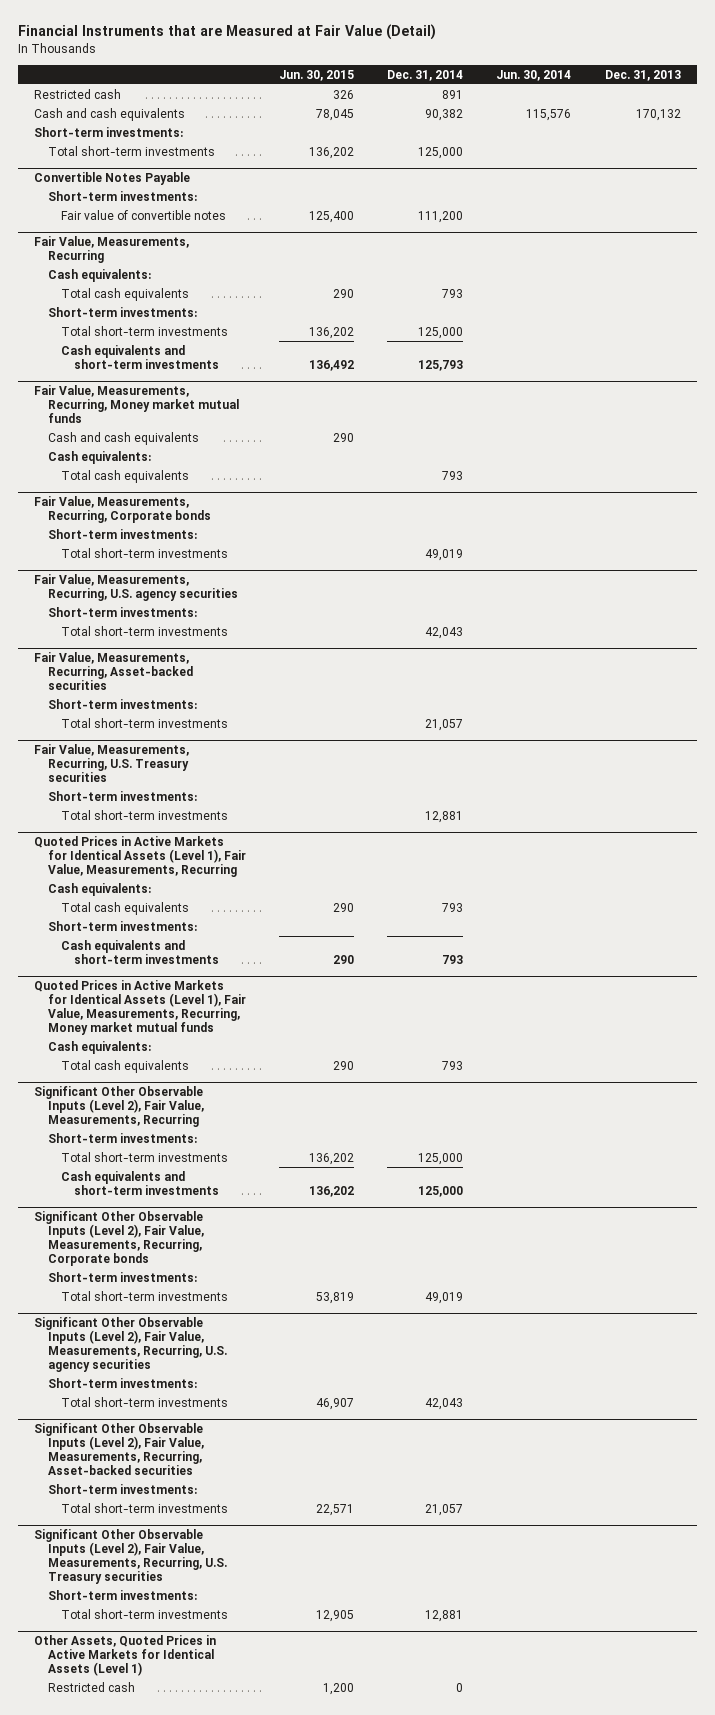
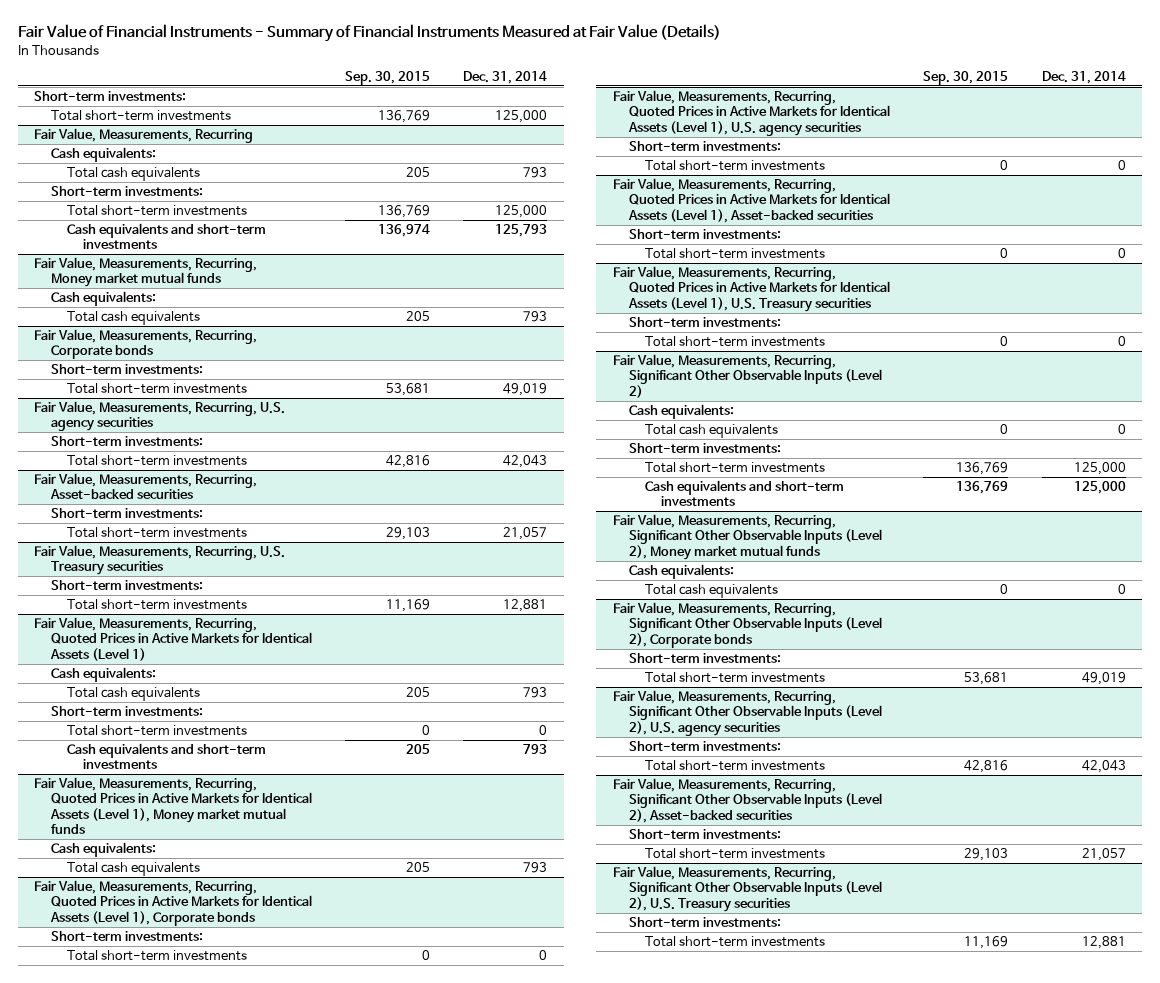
- Financial Instruments that are Measured at Fair Value (Detail)
+ Fair Value of Financial Instruments - Summary of Financial Instruments Measured at Fair Value (Details)
- | Jun. 30, 2015 | Dec. 31, 2014 | Jun. 30, 2014 | Dec. 31, 2013
+ | Sep. 30, 2015 | Dec. 31, 2014
- Restricted cash | 326 | 891 | |
- Cash and cash equivalents | 78,045 | 90,382 | 115,576 | 170,132
- Convertible Notes Payable
- Short-term investments:
- Fair value of convertible notes | 125,400 | 111,200 | |
@ Fair Value, Measurements, Recurring, Money market mutual funds
- Cash and cash equivalents | 290 | | |
- Quoted Prices in Active Markets for Identical Assets (Level 1), Fair Value, Measurements, Recurring
+ Fair Value, Measurements, Recurring, Quoted Prices in Active Markets for Identical Assets (Level 1)
+ Total short-term investments | 0 | 0
- Quoted Prices in Active Markets for Identical Assets (Level 1), Fair Value, Measurements, Recurring, Money market mutual funds
+ Fair Value, Measurements, Recurring, Quoted Prices in Active Markets for Identical Assets (Level 1), Money market mutual funds
- Significant Other Observable Inputs (Level 2), Fair Value, Measurements, Recurring
+ Fair Value, Measurements, Recurring, Quoted Prices in Active Markets for Identical Assets (Level 1), Corporate bonds
+ Total short-term investments | 0 | 0
+ Fair Value, Measurements, Recurring, Quoted Prices in Active Markets for Identical Assets (Level 1), U.S. agency securities
+ Short-term investments:
+ Total short-term investments | 0 | 0
+ Fair Value, Measurements, Recurring, Quoted Prices in Active Markets for Identical Assets (Level 1), Asset-backed securities
+ Short-term investments:
+ Total short-term investments | 0 | 0
+ Fair Value, Measurements, Recurring, Quoted Prices in Active Markets for Identical Assets (Level 1), U.S. Treasury securities
+ Short-term investments:
+ Total short-term investments | 0 | 0
+ Fair Value, Measurements, Recurring, Significant Other Observable Inputs (Level 2)
+ Cash equivalents:
+ Total cash equivalents | 0 | 0
+ Short-term investments:
- Significant Other Observable Inputs (Level 2), Fair Value, Measurements, Recurring, Corporate bonds
+ Fair Value, Measurements, Recurring, Significant Other Observable Inputs (Level 2), Money market mutual funds
+ Cash equivalents:
+ Total cash equivalents | 0 | 0
+ Fair Value, Measurements, Recurring, Significant Other Observable Inputs (Level 2), Corporate bonds
- Significant Other Observable Inputs (Level 2), Fair Value, Measurements, Recurring, U.S. agency securities
+ Fair Value, Measurements, Recurring, Significant Other Observable Inputs (Level 2), U.S. agency securities
- Significant Other Observable Inputs (Level 2), Fair Value, Measurements, Recurring, Asset-backed securities
+ Fair Value, Measurements, Recurring, Significant Other Observable Inputs (Level 2), Asset-backed securities
- Significant Other Observable Inputs (Level 2), Fair Value, Measurements, Recurring, U.S. Treasury securities
+ Fair Value, Measurements, Recurring, Significant Other Observable Inputs (Level 2), U.S. Treasury securities
- Other Assets, Quoted Prices in Active Markets for Identical Assets (Level 1)
- Restricted cash | 1,200 | 0 | |

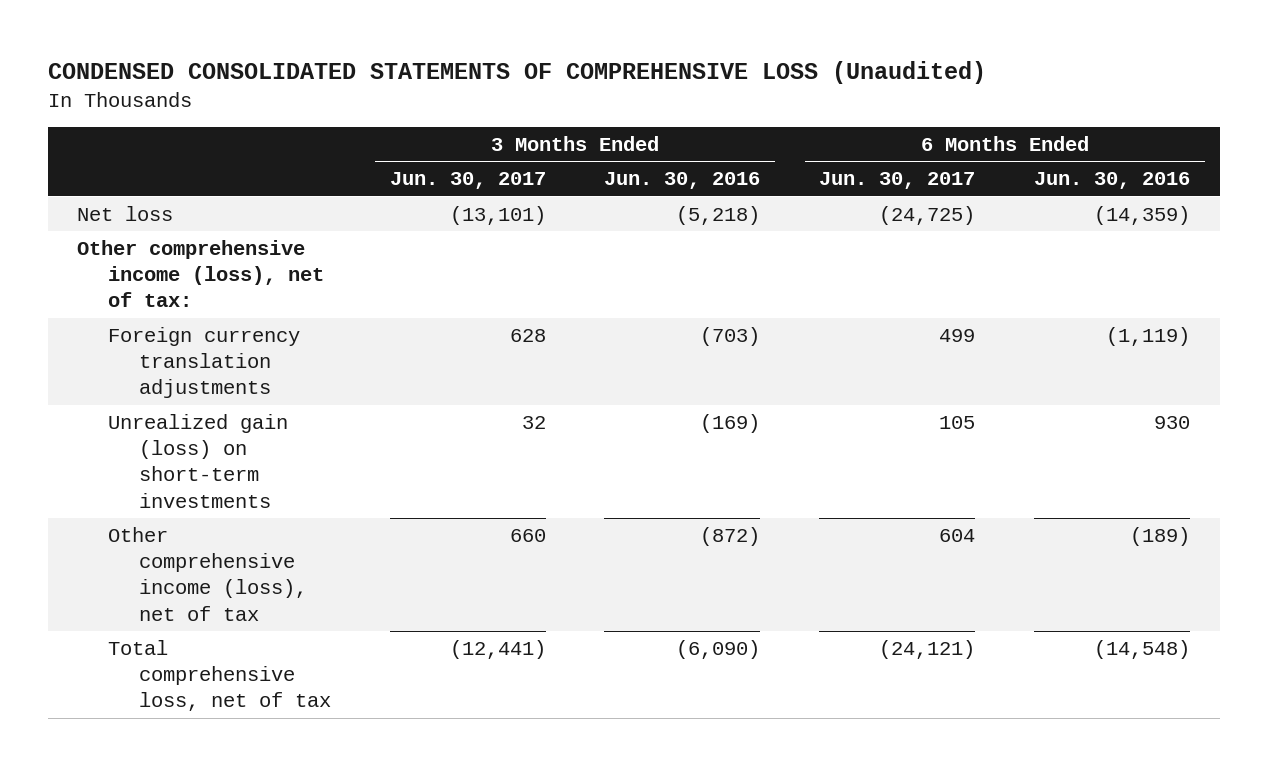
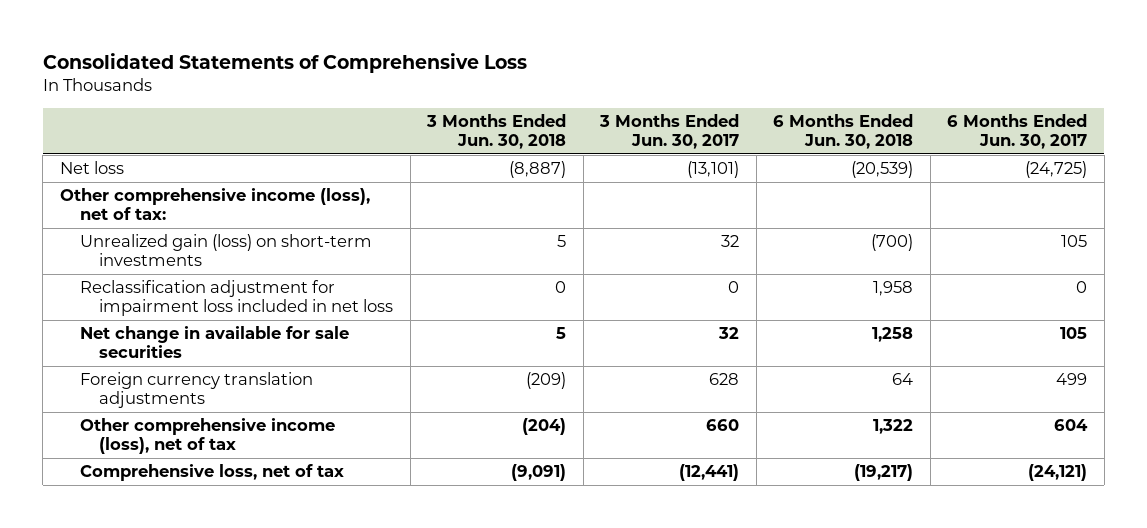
- CONDENSED CONSOLIDATED STATEMENTS OF COMPREHENSIVE LOSS (Unaudited)
+ Consolidated Statements of Comprehensive Loss
- | 3 Months Ended Jun. 30, 2017 | 3 Months Ended Jun. 30, 2016 | 6 Months Ended Jun. 30, 2017 | 6 Months Ended Jun. 30, 2016
+ | 3 Months Ended Jun. 30, 2018 | 3 Months Ended Jun. 30, 2017 | 6 Months Ended Jun. 30, 2018 | 6 Months Ended Jun. 30, 2017
+ Reclassification adjustment for impairment loss included in net loss | 0 | 0 | 1,958 | 0
+ Net change in available for sale securities | 5 | 32 | 1,258 | 105
moved down: Foreign currency translation adjustments | (209) | 628 | 64 | 499
- Total comprehensive loss, net of tax | (12,441) | (6,090) | (24,121) | (14,548)
+ Comprehensive loss, net of tax | (9,091) | (12,441) | (19,217) | (24,121)

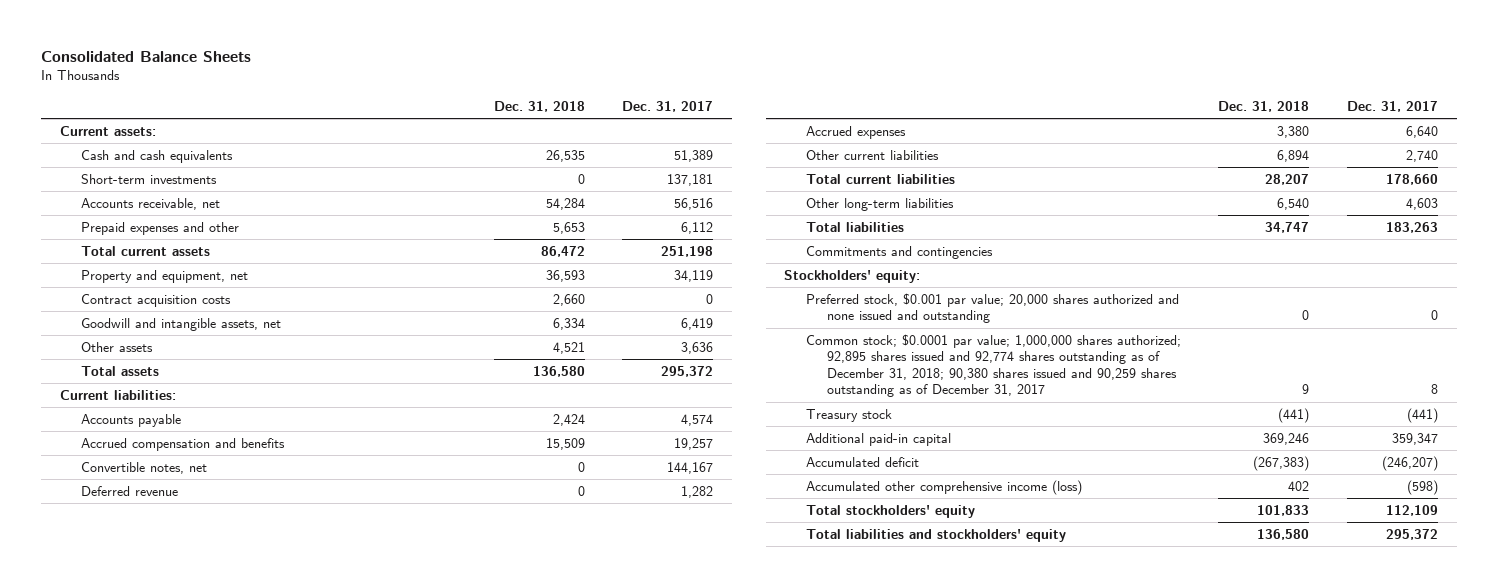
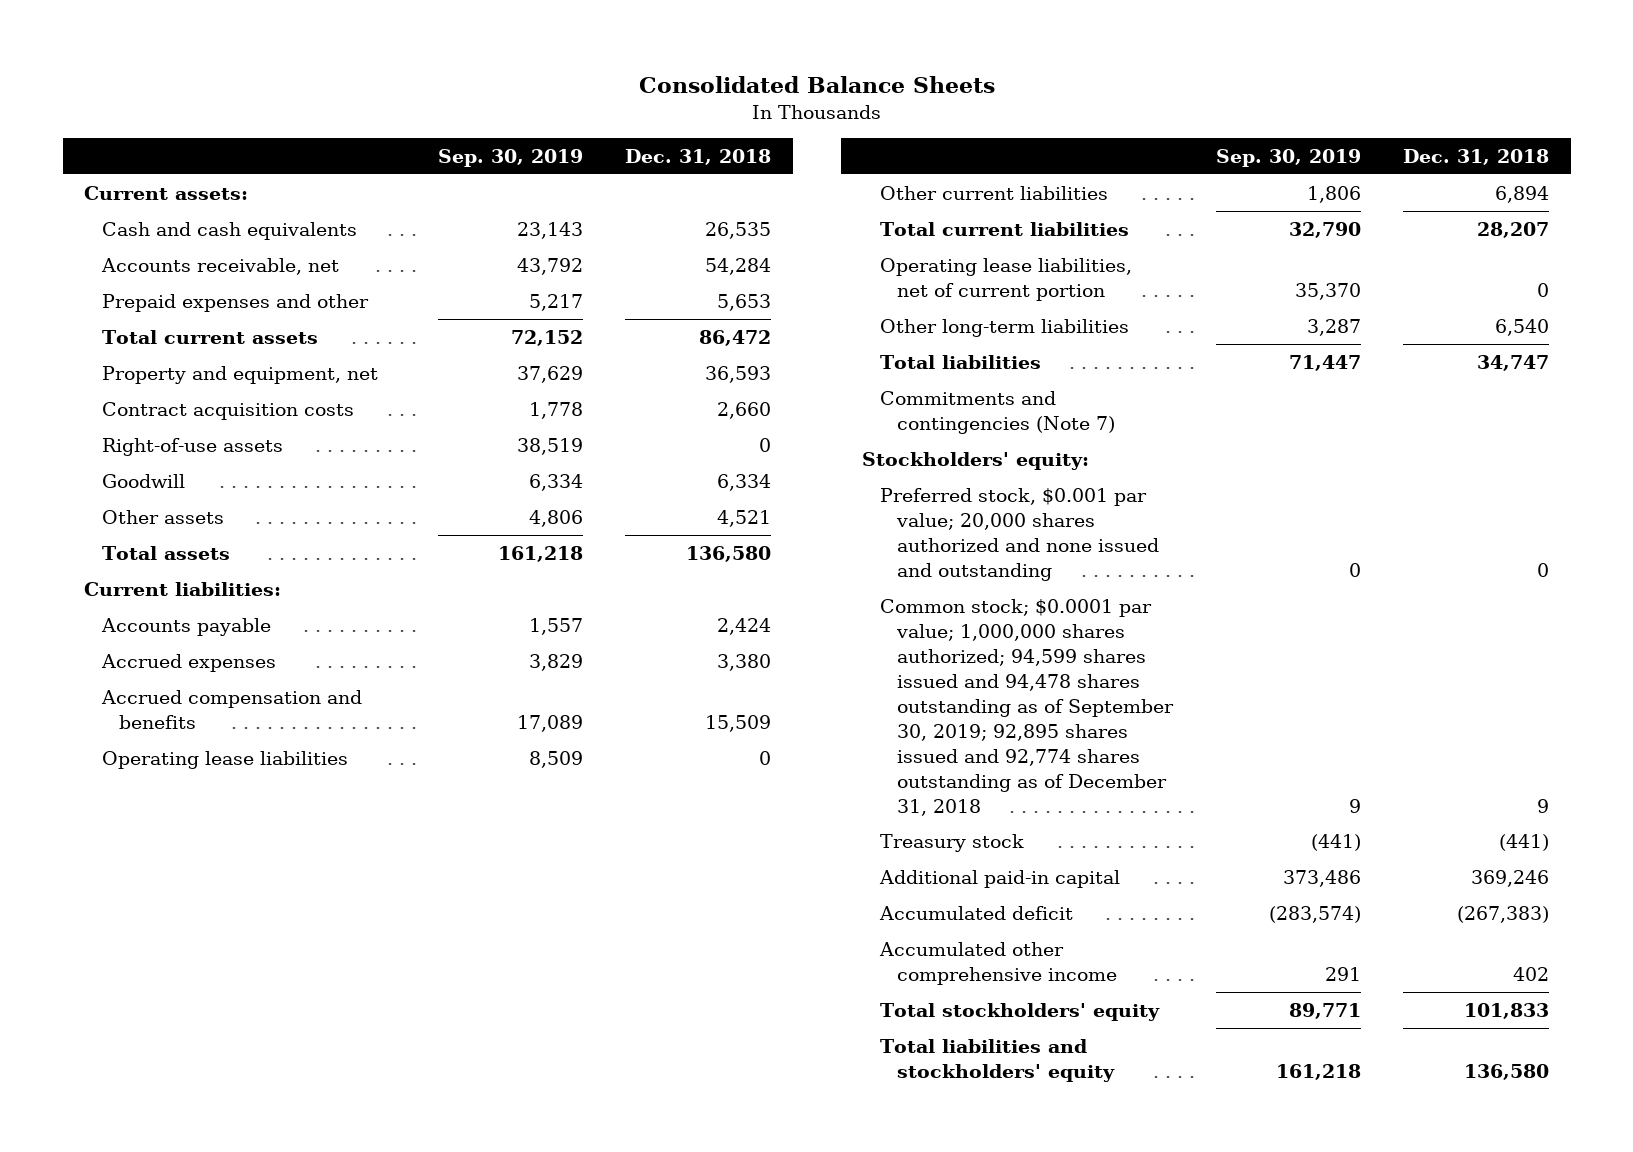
- | Dec. 31, 2018 | Dec. 31, 2017
+ | Sep. 30, 2019 | Dec. 31, 2018
- Short-term investments | 0 | 137,181
- Goodwill and intangible assets, net | 6,334 | 6,419
+ Right-of-use assets | 38,519 | 0
+ Goodwill | 6,334 | 6,334
- Convertible notes, net | 0 | 144,167
- Deferred revenue | 0 | 1,282
moved down: Accrued compensation and benefits | 17,089 | 15,509
+ Operating lease liabilities | 8,509 | 0
+ Operating lease liabilities, net of current portion | 35,370 | 0
- Commitments and contingencies
+ Commitments and contingencies (Note 7)
- Common stock; $0.0001 par value; 1,000,000 shares authorized; 92,895 shares issued and 92,774 shares outstanding as of December 31, 2018; 90,380 shares issued and 90,259 shares outstanding as of December 31, 2017 | 9 | 8
+ Common stock; $0.0001 par value; 1,000,000 shares authorized; 94,599 shares issued and 94,478 shares outstanding as of September 30, 2019; 92,895 shares issued and 92,774 shares outstanding as of December 31, 2018 | 9 | 9
- Accumulated other comprehensive income (loss) | 402 | (598)
+ Accumulated other comprehensive income | 291 | 402

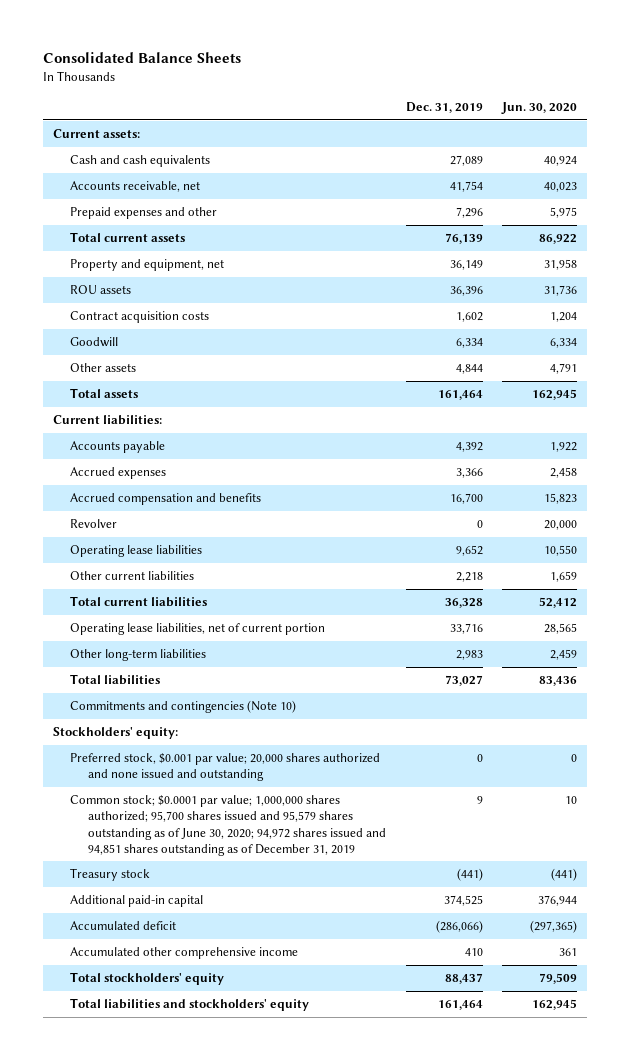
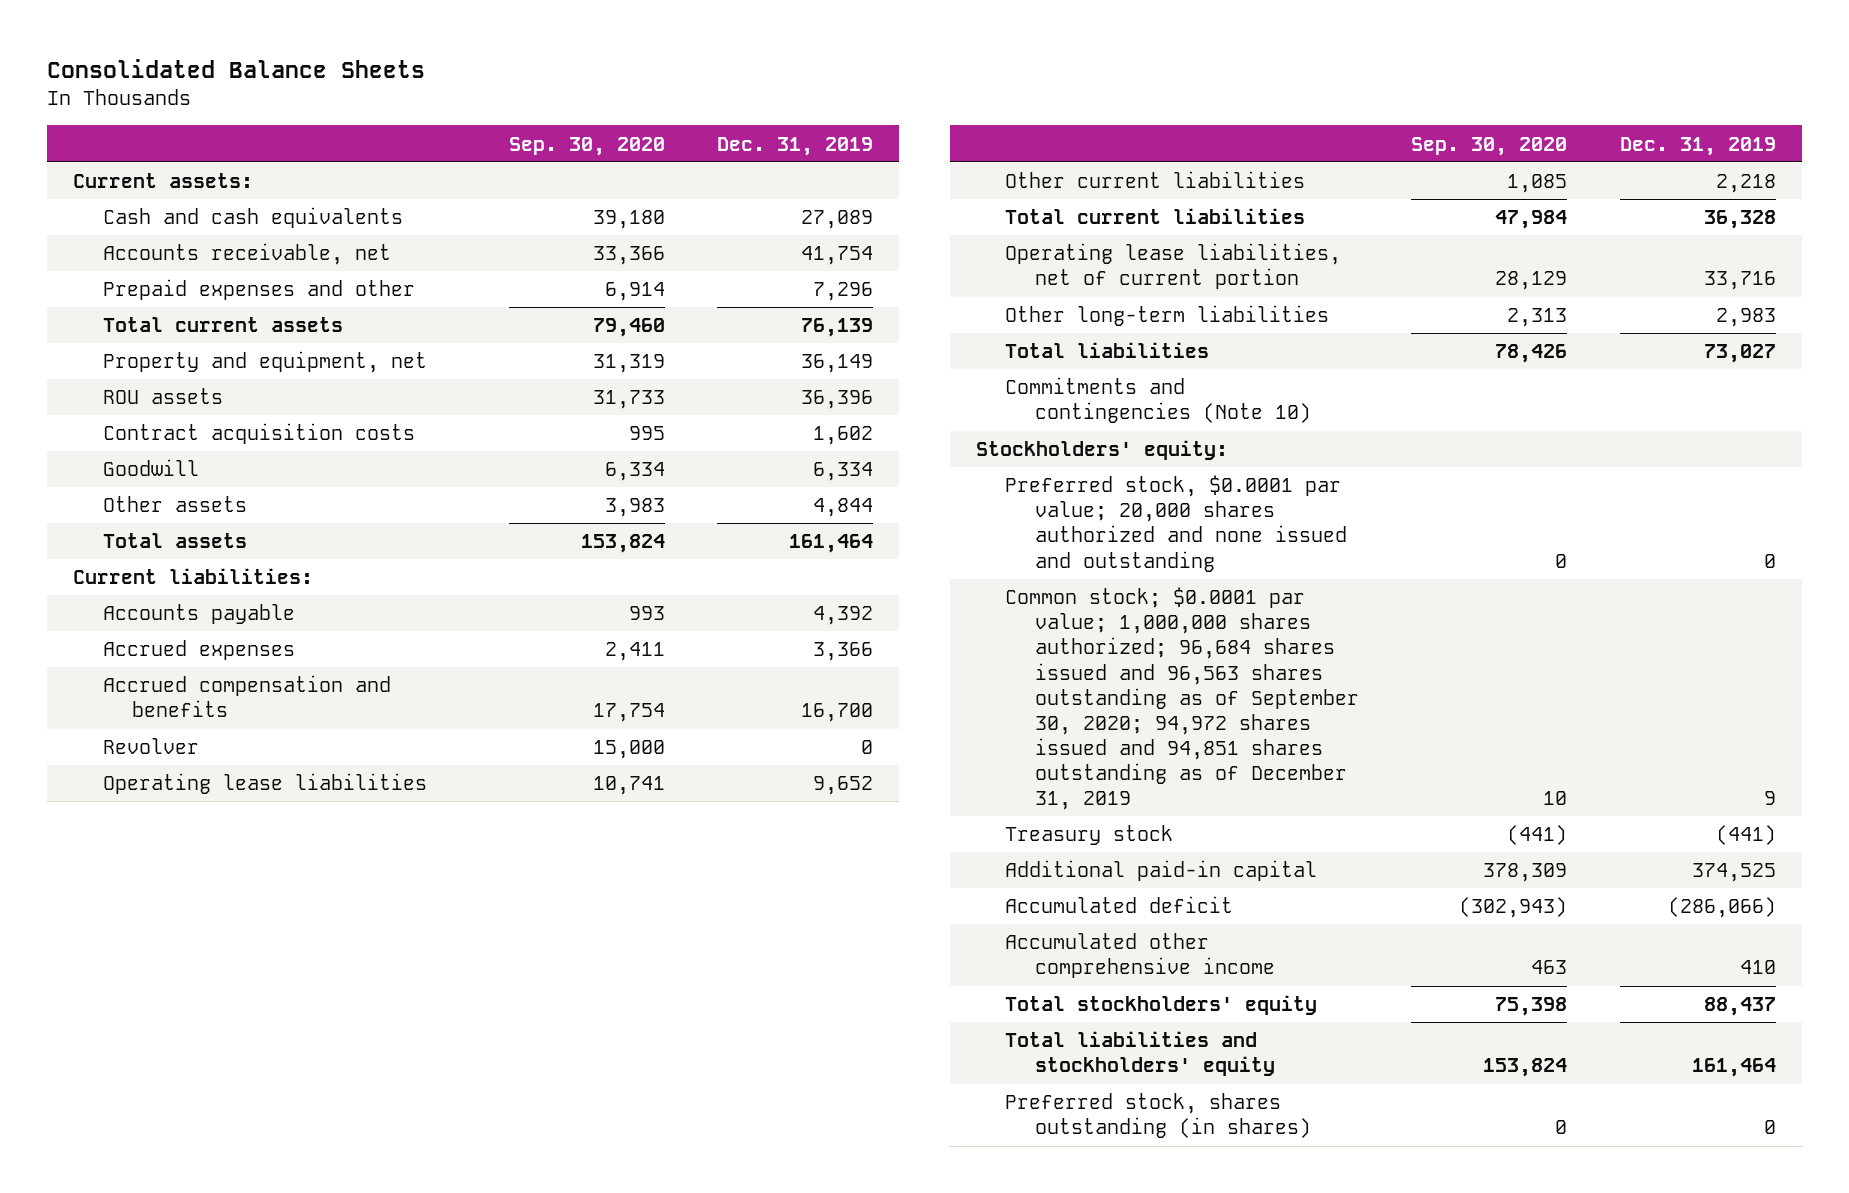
- | Dec. 31, 2019 | Jun. 30, 2020
+ | Sep. 30, 2020 | Dec. 31, 2019
- Preferred stock, $0.001 par value; 20,000 shares authorized and none issued and outstanding | 0 | 0
- Common stock; $0.0001 par value; 1,000,000 shares authorized; 95,700 shares issued and 95,579 shares outstanding as of June 30, 2020; 94,972 shares issued and 94,851 shares outstanding as of December 31, 2019 | 9 | 10
+ Preferred stock, $0.0001 par value; 20,000 shares authorized and none issued and outstanding | 0 | 0
+ Common stock; $0.0001 par value; 1,000,000 shares authorized; 96,684 shares issued and 96,563 shares outstanding as of September 30, 2020; 94,972 shares issued and 94,851 shares outstanding as of December 31, 2019 | 10 | 9
+ Preferred stock, shares outstanding (in shares) | 0 | 0

